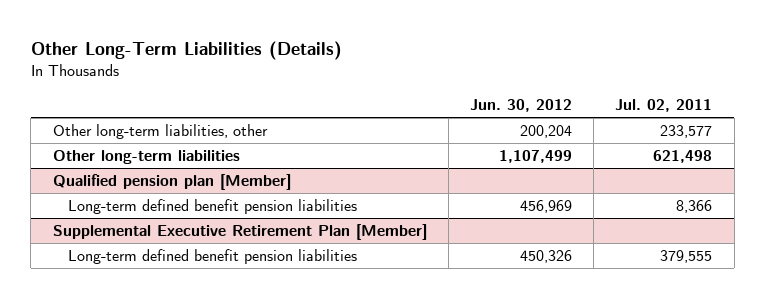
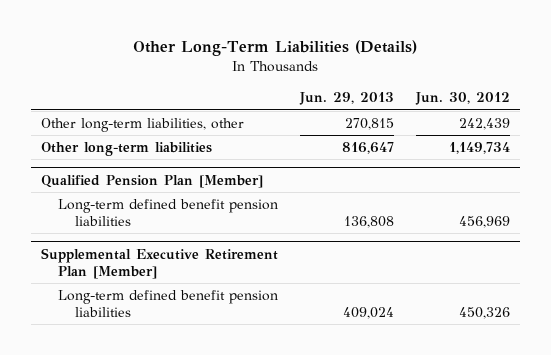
- | Jun. 30, 2012 | Jul. 02, 2011
+ | Jun. 29, 2013 | Jun. 30, 2012
- Other long-term liabilities, other | 200,204 | 233,577
- Other long-term liabilities | 1,107,499 | 621,498
- Qualified pension plan [Member]
+ Other long-term liabilities, other | 270,815 | 242,439
+ Other long-term liabilities | 816,647 | 1,149,734
+ Qualified Pension Plan [Member]

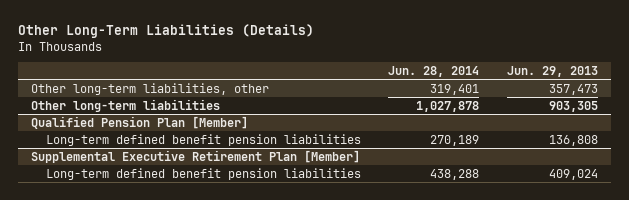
- | Jun. 29, 2013 | Jun. 30, 2012
+ | Jun. 28, 2014 | Jun. 29, 2013
- Other long-term liabilities, other | 270,815 | 242,439
- Other long-term liabilities | 816,647 | 1,149,734
+ Other long-term liabilities, other | 319,401 | 357,473
+ Other long-term liabilities | 1,027,878 | 903,305

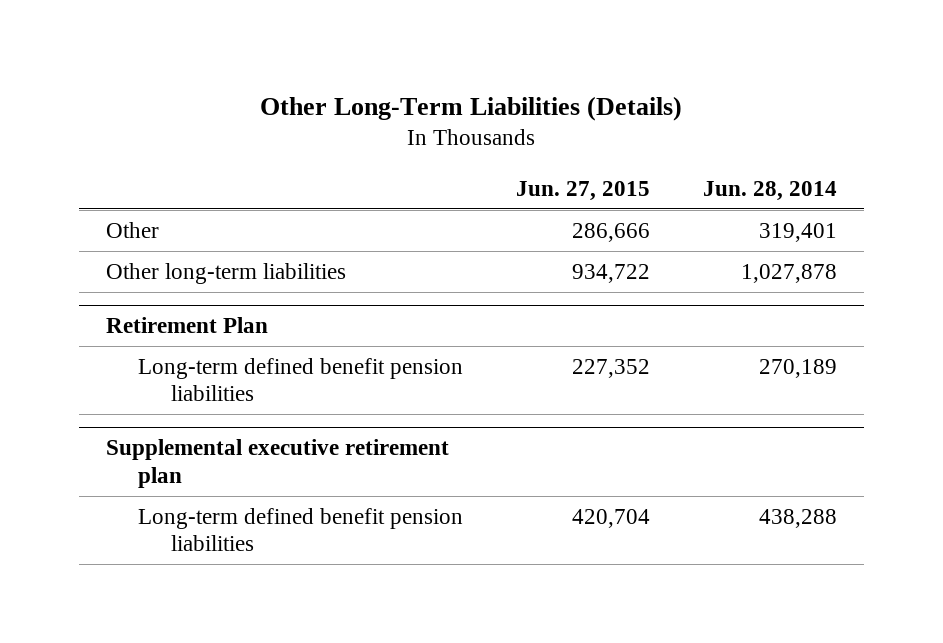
- | Jun. 28, 2014 | Jun. 29, 2013
+ | Jun. 27, 2015 | Jun. 28, 2014
- Other long-term liabilities, other | 319,401 | 357,473
+ Other | 286,666 | 319,401
- Qualified Pension Plan [Member]
+ Retirement Plan
- Supplemental Executive Retirement Plan [Member]
+ Supplemental executive retirement plan

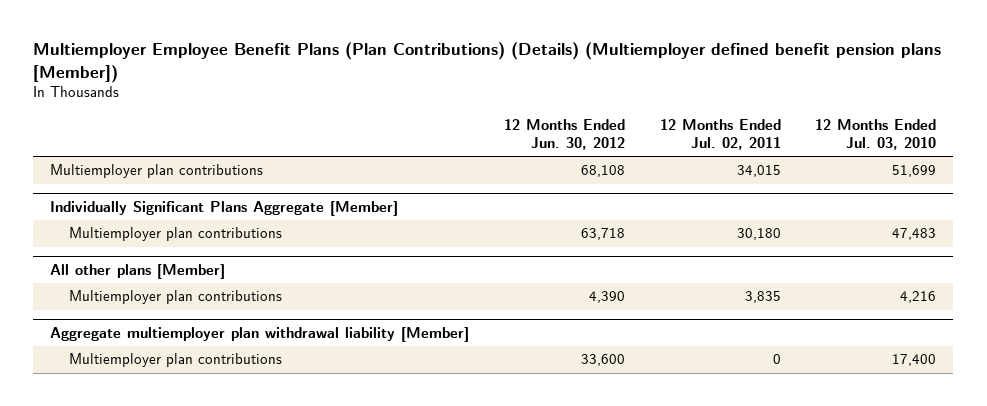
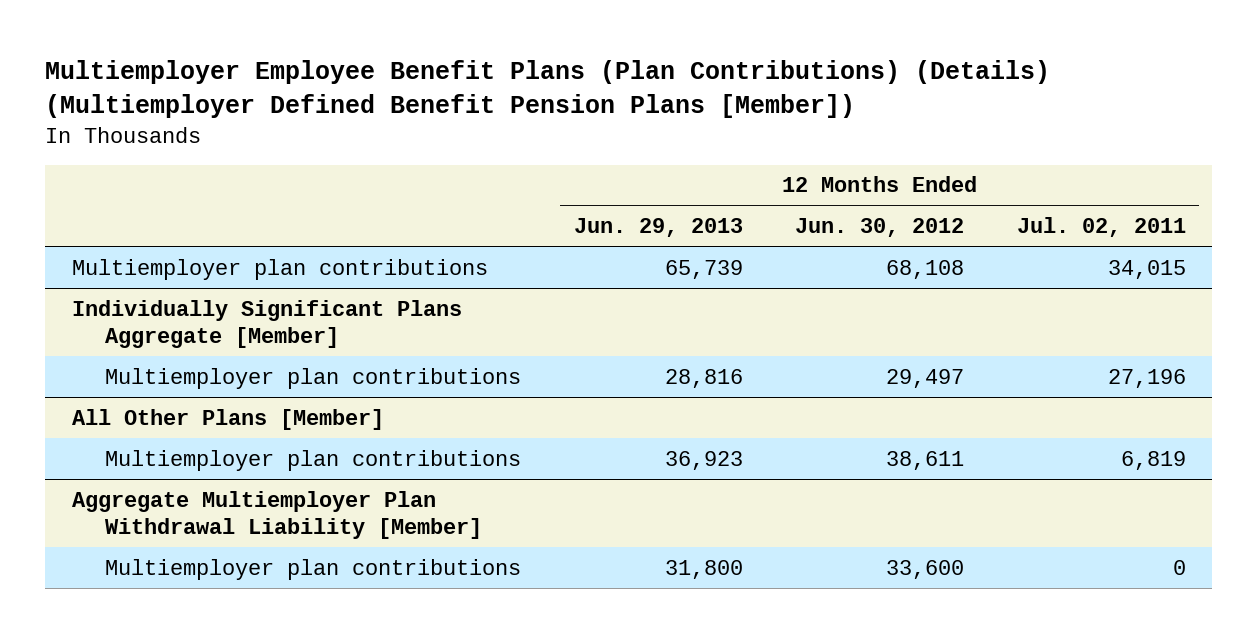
- Multiemployer Employee Benefit Plans (Plan Contributions) (Details) (Multiemployer defined benefit pension plans [Member])
+ Multiemployer Employee Benefit Plans (Plan Contributions) (Details) (Multiemployer Defined Benefit Pension Plans [Member])
- | 12 Months Ended Jun. 30, 2012 | 12 Months Ended Jul. 02, 2011 | 12 Months Ended Jul. 03, 2010
+ | 12 Months Ended Jun. 29, 2013 | 12 Months Ended Jun. 30, 2012 | 12 Months Ended Jul. 02, 2011
@ Individually Significant Plans Aggregate [Member]
- Multiemployer plan contributions | 63,718 | 30,180 | 47,483
- All other plans [Member]
- Multiemployer plan contributions | 4,390 | 3,835 | 4,216
- Aggregate multiemployer plan withdrawal liability [Member]
@ Individually Significant Plans Aggregate [Member]
+ Multiemployer plan contributions | 28,816 | 29,497 | 27,196
+ All Other Plans [Member]
+ Multiemployer plan contributions | 36,923 | 38,611 | 6,819
+ Aggregate Multiemployer Plan Withdrawal Liability [Member]

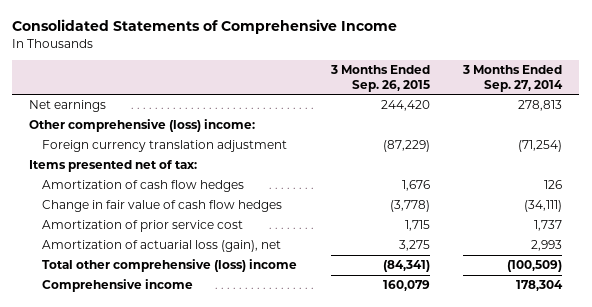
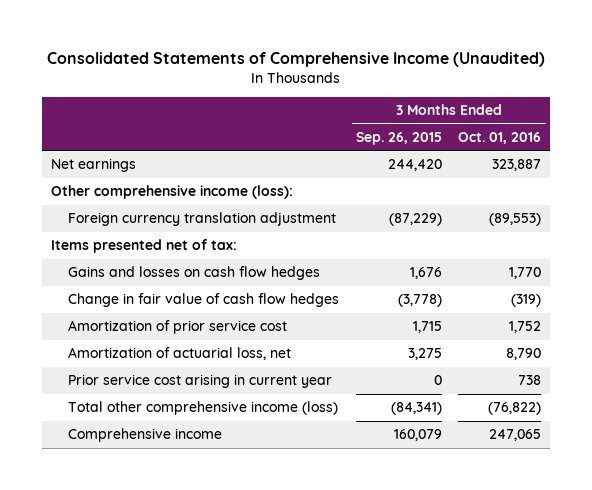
- Consolidated Statements of Comprehensive Income
+ Consolidated Statements of Comprehensive Income (Unaudited)
- | 3 Months Ended Sep. 26, 2015 | 3 Months Ended Sep. 27, 2014
+ | 3 Months Ended Sep. 26, 2015 | 3 Months Ended Oct. 01, 2016
- Other comprehensive (loss) income:
+ Other comprehensive income (loss):
- Amortization of cash flow hedges | 1,676 | 126
+ Gains and losses on cash flow hedges | 1,676 | 1,770
- Amortization of actuarial loss (gain), net | 3,275 | 2,993
- Total other comprehensive (loss) income | (84,341) | (100,509)
+ Amortization of actuarial loss, net | 3,275 | 8,790
+ Prior service cost arising in current year | 0 | 738
+ Total other comprehensive income (loss) | (84,341) | (76,822)

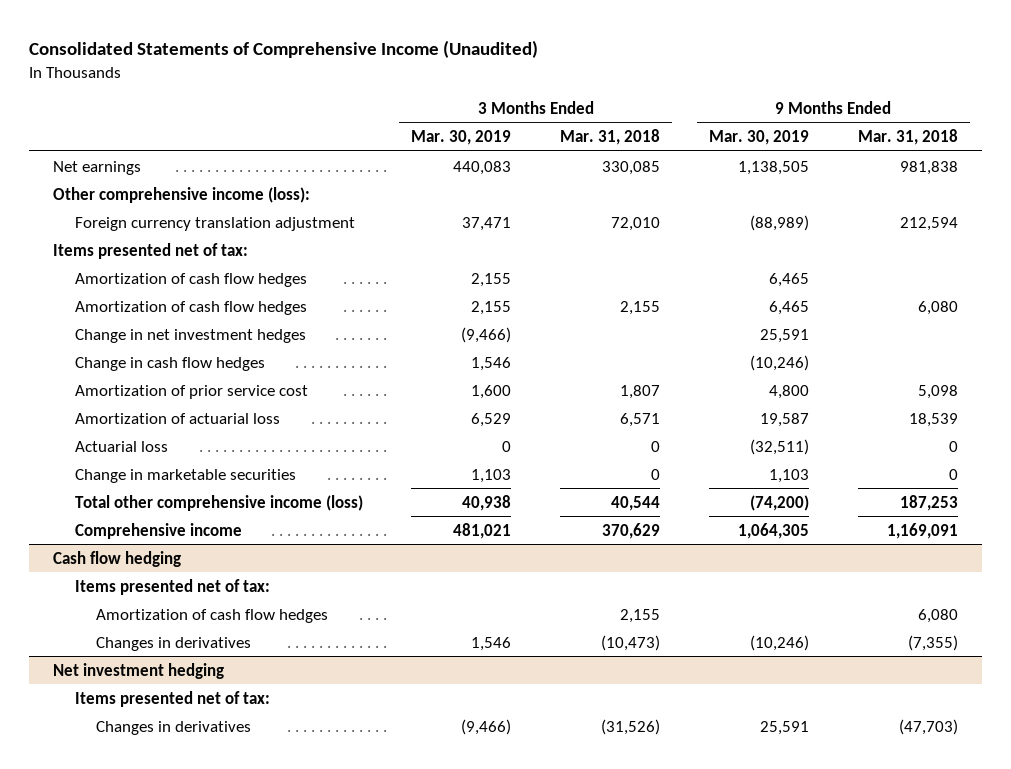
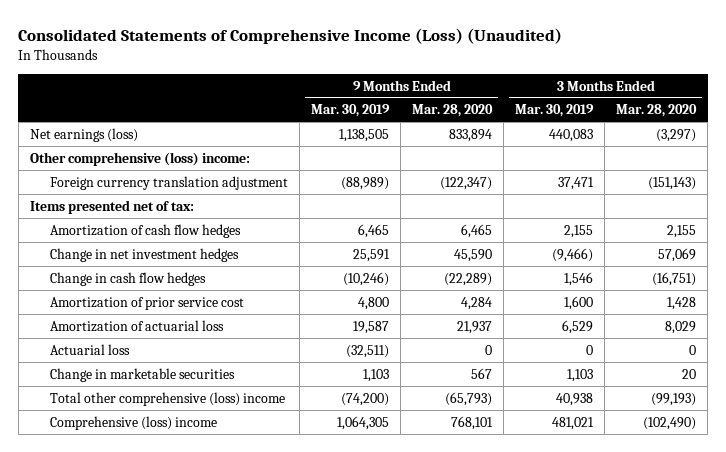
- Consolidated Statements of Comprehensive Income (Unaudited)
+ Consolidated Statements of Comprehensive Income (Loss) (Unaudited)
- | 3 Months Ended Mar. 30, 2019 | 3 Months Ended Mar. 31, 2018 | 9 Months Ended Mar. 30, 2019 | 9 Months Ended Mar. 31, 2018
+ | 9 Months Ended Mar. 30, 2019 | 9 Months Ended Mar. 28, 2020 | 3 Months Ended Mar. 30, 2019 | 3 Months Ended Mar. 28, 2020
- Net earnings | 440,083 | 330,085 | 1,138,505 | 981,838
- Other comprehensive income (loss):
+ Net earnings (loss) | 1,138,505 | 833,894 | 440,083 | (3,297)
+ Other comprehensive (loss) income:
- Amortization of cash flow hedges | 2,155 | 2,155 | 6,465 | 6,080
- Total other comprehensive income (loss) | 40,938 | 40,544 | (74,200) | 187,253
- Comprehensive income | 481,021 | 370,629 | 1,064,305 | 1,169,091
- Cash flow hedging
- Items presented net of tax:
- Amortization of cash flow hedges | | 2,155 | | 6,080
- Changes in derivatives | 1,546 | (10,473) | (10,246) | (7,355)
- Net investment hedging
- Items presented net of tax:
- Changes in derivatives | (9,466) | (31,526) | 25,591 | (47,703)
+ Total other comprehensive (loss) income | (74,200) | (65,793) | 40,938 | (99,193)
+ Comprehensive (loss) income | 1,064,305 | 768,101 | 481,021 | (102,490)

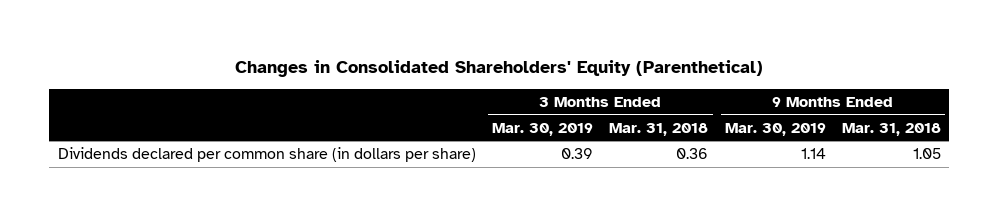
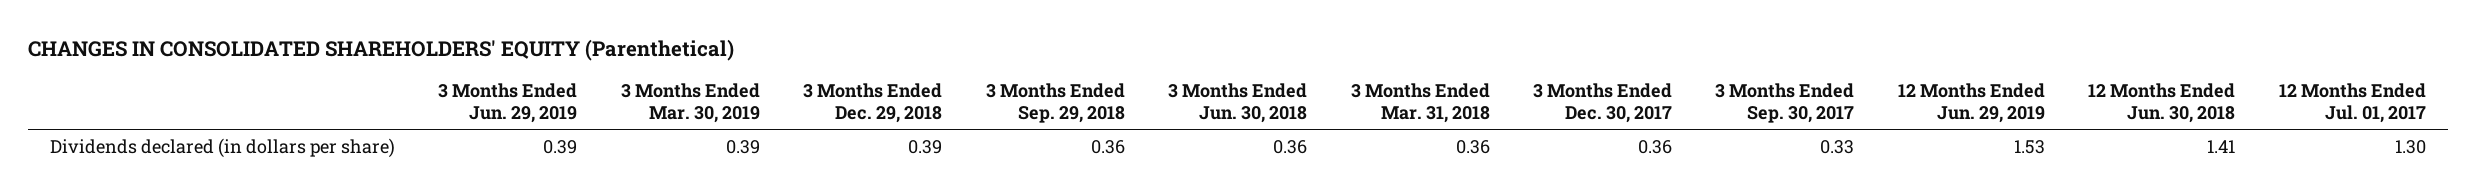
- Changes in Consolidated Shareholders' Equity (Parenthetical)
+ CHANGES IN CONSOLIDATED SHAREHOLDERS' EQUITY (Parenthetical)
- | 3 Months Ended Mar. 30, 2019 | 3 Months Ended Mar. 31, 2018 | 9 Months Ended Mar. 30, 2019 | 9 Months Ended Mar. 31, 2018
+ | 3 Months Ended Jun. 29, 2019 | 3 Months Ended Mar. 30, 2019 | 3 Months Ended Dec. 29, 2018 | 3 Months Ended Sep. 29, 2018 | 3 Months Ended Jun. 30, 2018 | 3 Months Ended Mar. 31, 2018 | 3 Months Ended Dec. 30, 2017 | 3 Months Ended Sep. 30, 2017 | 12 Months Ended Jun. 29, 2019 | 12 Months Ended Jun. 30, 2018 | 12 Months Ended Jul. 01, 2017
- Dividends declared per common share (in dollars per share) | 0.39 | 0.36 | 1.14 | 1.05
+ Dividends declared (in dollars per share) | 0.39 | 0.39 | 0.39 | 0.36 | 0.36 | 0.36 | 0.36 | 0.33 | 1.53 | 1.41 | 1.30

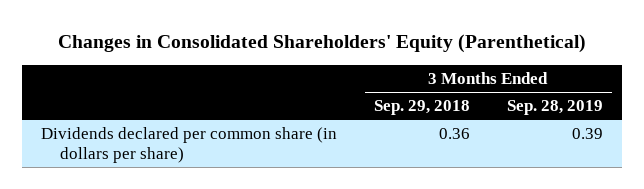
- CHANGES IN CONSOLIDATED SHAREHOLDERS' EQUITY (Parenthetical)
+ Changes in Consolidated Shareholders' Equity (Parenthetical)
- | 3 Months Ended Jun. 29, 2019 | 3 Months Ended Mar. 30, 2019 | 3 Months Ended Dec. 29, 2018 | 3 Months Ended Sep. 29, 2018 | 3 Months Ended Jun. 30, 2018 | 3 Months Ended Mar. 31, 2018 | 3 Months Ended Dec. 30, 2017 | 3 Months Ended Sep. 30, 2017 | 12 Months Ended Jun. 29, 2019 | 12 Months Ended Jun. 30, 2018 | 12 Months Ended Jul. 01, 2017
+ | 3 Months Ended Sep. 29, 2018 | 3 Months Ended Sep. 28, 2019
- Dividends declared (in dollars per share) | 0.39 | 0.39 | 0.39 | 0.36 | 0.36 | 0.36 | 0.36 | 0.33 | 1.53 | 1.41 | 1.30
+ Dividends declared per common share (in dollars per share) | 0.36 | 0.39

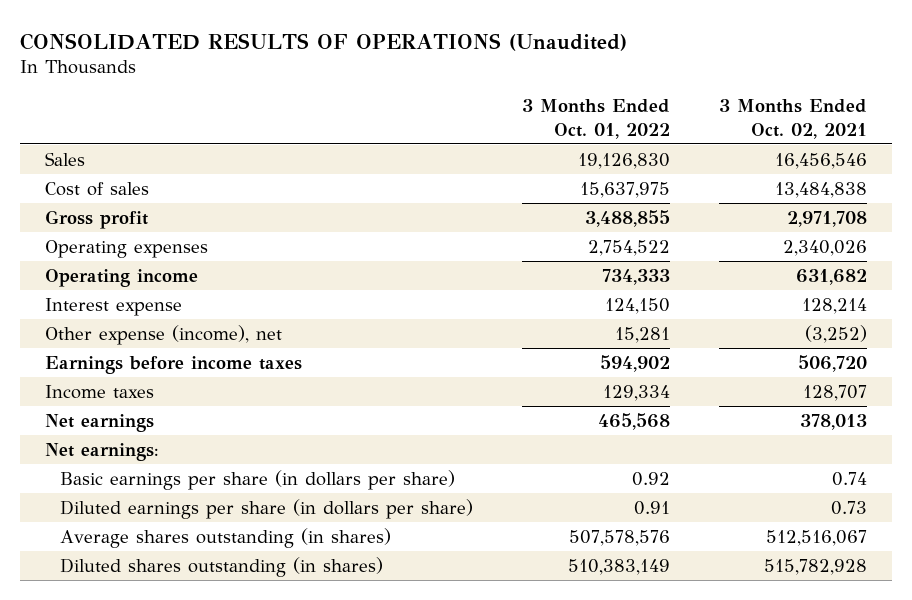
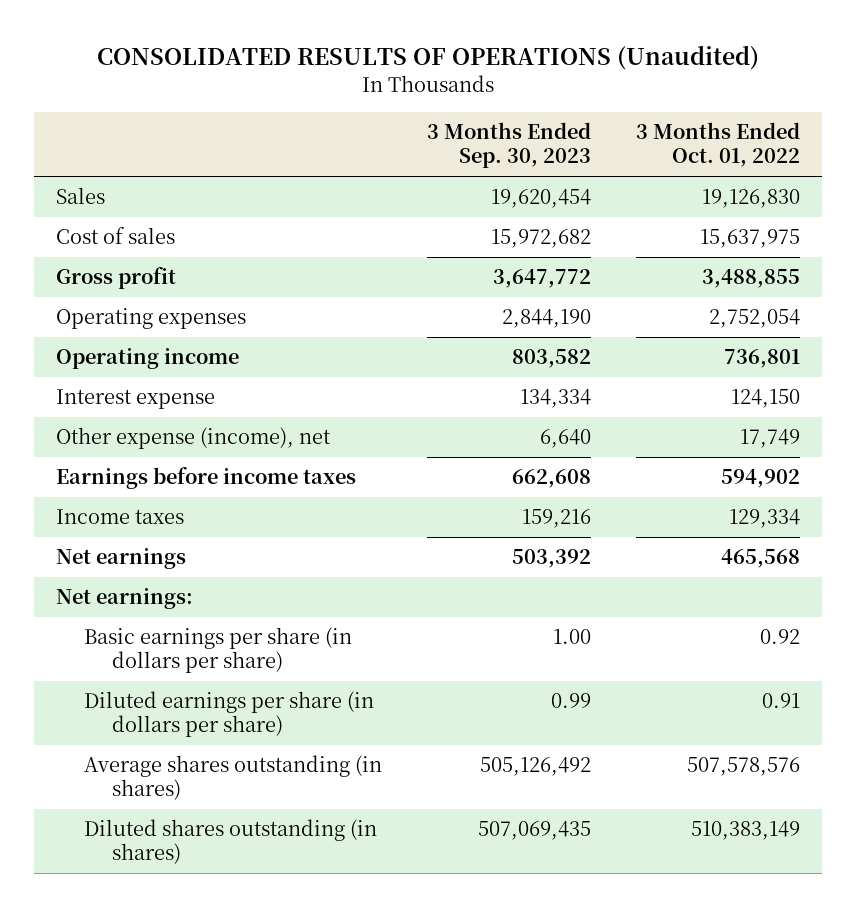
- | 3 Months Ended Oct. 01, 2022 | 3 Months Ended Oct. 02, 2021
+ | 3 Months Ended Sep. 30, 2023 | 3 Months Ended Oct. 01, 2022
- Operating expenses | 2,754,522 | 2,340,026
- Operating income | 734,333 | 631,682
+ Operating expenses | 2,844,190 | 2,752,054
+ Operating income | 803,582 | 736,801
- Other expense (income), net | 15,281 | (3,252)
+ Other expense (income), net | 6,640 | 17,749

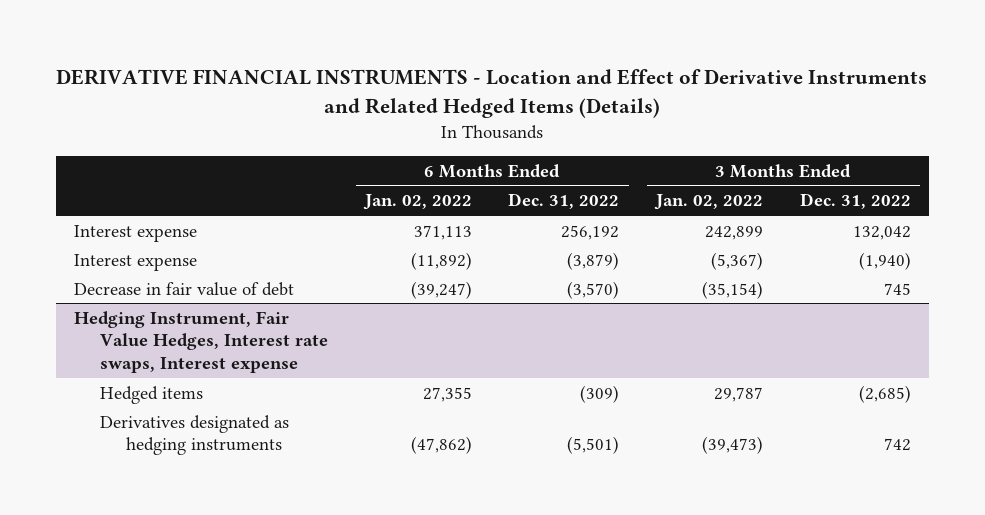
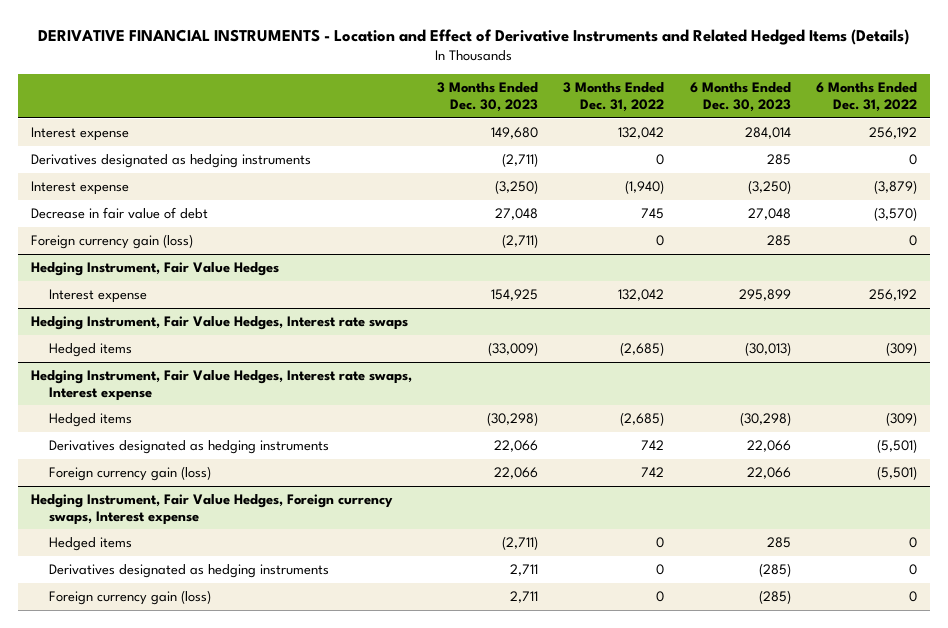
- | 6 Months Ended Jan. 02, 2022 | 6 Months Ended Dec. 31, 2022 | 3 Months Ended Jan. 02, 2022 | 3 Months Ended Dec. 31, 2022
+ | 3 Months Ended Dec. 30, 2023 | 3 Months Ended Dec. 31, 2022 | 6 Months Ended Dec. 30, 2023 | 6 Months Ended Dec. 31, 2022
+ Derivatives designated as hedging instruments | (2,711) | 0 | 285 | 0
+ Foreign currency gain (loss) | (2,711) | 0 | 285 | 0
+ Hedging Instrument, Fair Value Hedges
+ Interest expense | 154,925 | 132,042 | 295,899 | 256,192
+ Hedging Instrument, Fair Value Hedges, Interest rate swaps
+ Hedged items | (33,009) | (2,685) | (30,013) | (309)
@ Hedging Instrument, Fair Value Hedges, Interest rate swaps, Interest expense
+ Foreign currency gain (loss) | 22,066 | 742 | 22,066 | (5,501)
+ Hedging Instrument, Fair Value Hedges, Foreign currency swaps, Interest expense
+ Hedged items | (2,711) | 0 | 285 | 0
+ Derivatives designated as hedging instruments | 2,711 | 0 | (285) | 0
+ Foreign currency gain (loss) | 2,711 | 0 | (285) | 0

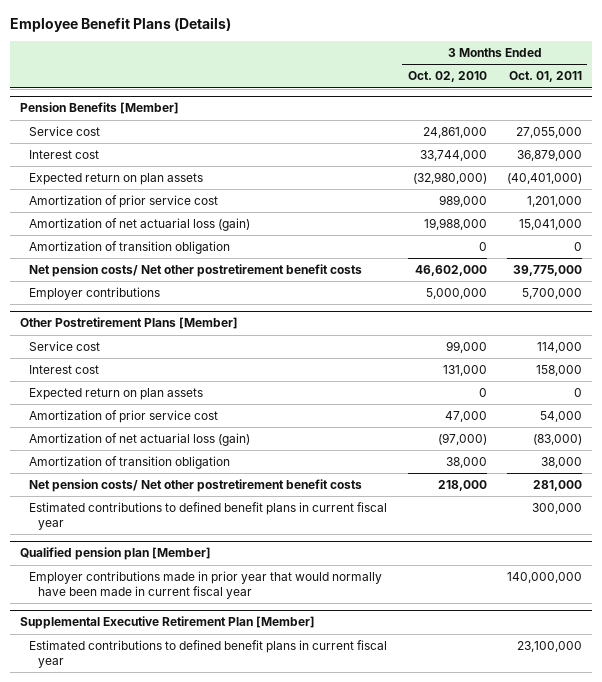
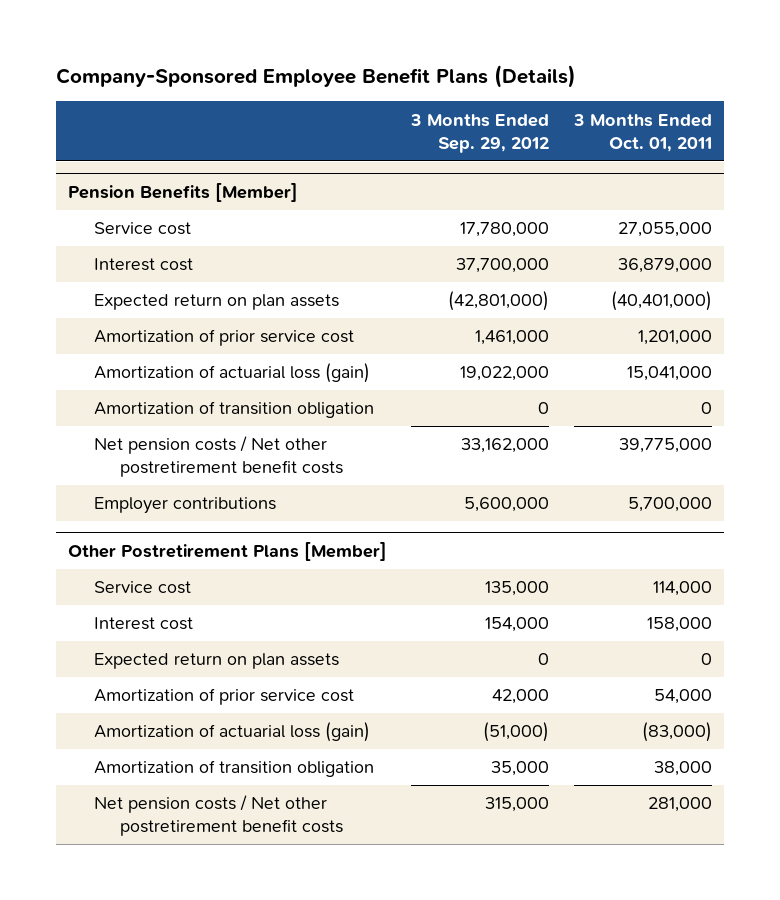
- Employee Benefit Plans (Details)
+ Company-Sponsored Employee Benefit Plans (Details)
- | 3 Months Ended Oct. 02, 2010 | 3 Months Ended Oct. 01, 2011
+ | 3 Months Ended Sep. 29, 2012 | 3 Months Ended Oct. 01, 2011
@ Pension Benefits [Member]
- Amortization of net actuarial loss (gain) | 19,988,000 | 15,041,000
+ Amortization of actuarial loss (gain) | 19,022,000 | 15,041,000
- Net pension costs/ Net other postretirement benefit costs | 46,602,000 | 39,775,000
+ Net pension costs / Net other postretirement benefit costs | 33,162,000 | 39,775,000
@ Other Postretirement Plans [Member]
- Amortization of net actuarial loss (gain) | (97,000) | (83,000)
+ Amortization of actuarial loss (gain) | (51,000) | (83,000)
- Net pension costs/ Net other postretirement benefit costs | 218,000 | 281,000
- Estimated contributions to defined benefit plans in current fiscal year | | 300,000
- Qualified pension plan [Member]
- Employer contributions made in prior year that would normally have been made in current fiscal year | | 140,000,000
- Supplemental Executive Retirement Plan [Member]
- Estimated contributions to defined benefit plans in current fiscal year | | 23,100,000
@ Other Postretirement Plans [Member]
+ Net pension costs / Net other postretirement benefit costs | 315,000 | 281,000

